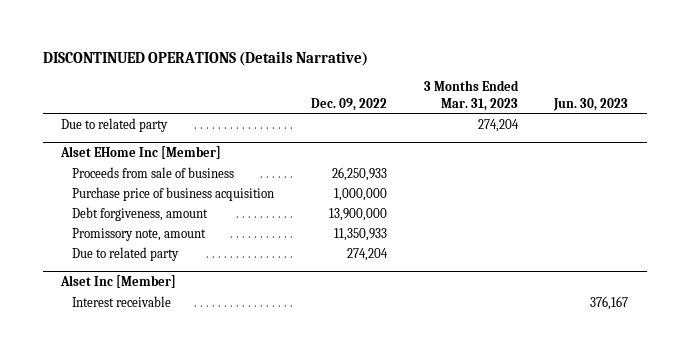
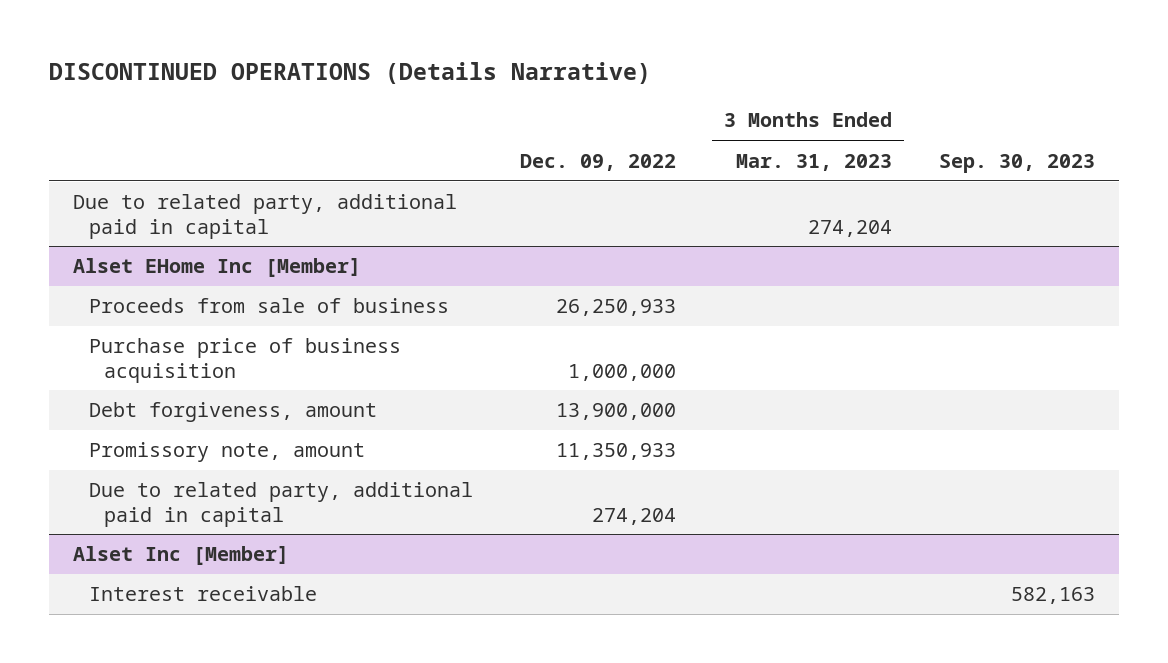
- | Dec. 09, 2022 | 3 Months Ended Mar. 31, 2023 | Jun. 30, 2023
+ | Dec. 09, 2022 | 3 Months Ended Mar. 31, 2023 | Sep. 30, 2023
- Due to related party | | 274,204 |
+ Due to related party, additional paid in capital | | 274,204 |
@ Alset EHome Inc [Member]
- Due to related party | 274,204 | |
+ Due to related party, additional paid in capital | 274,204 | |

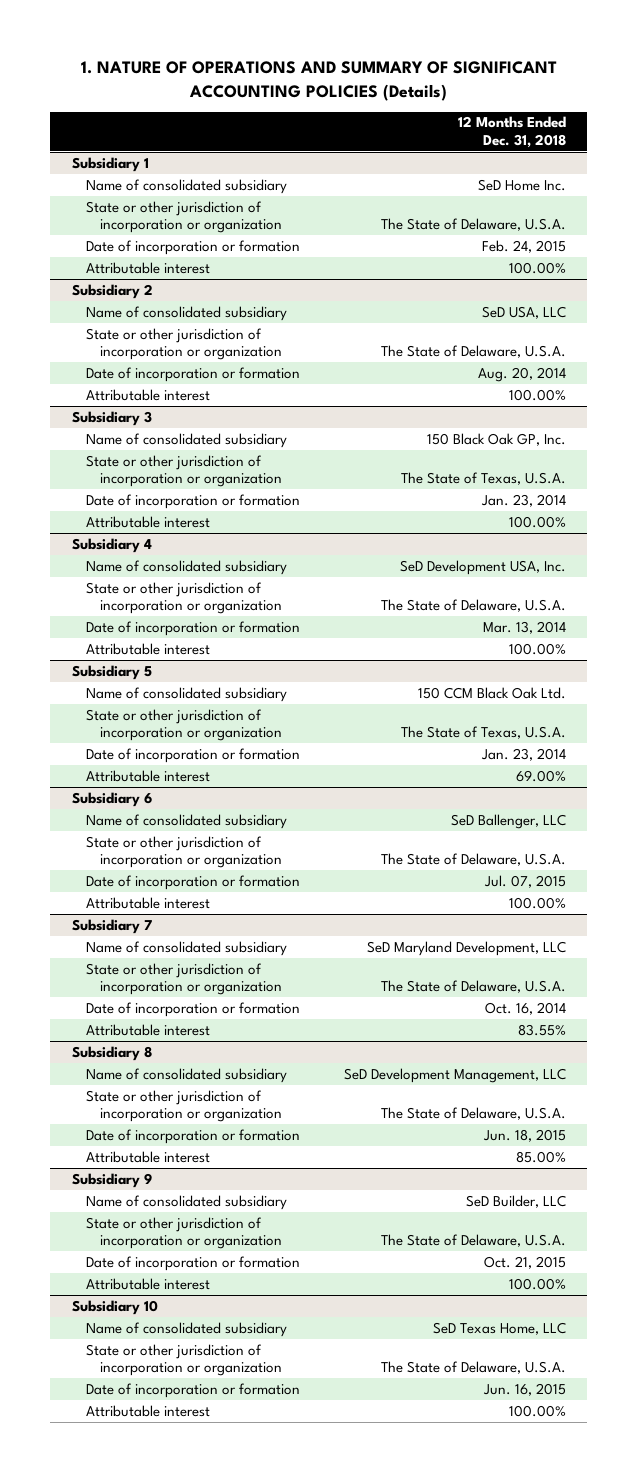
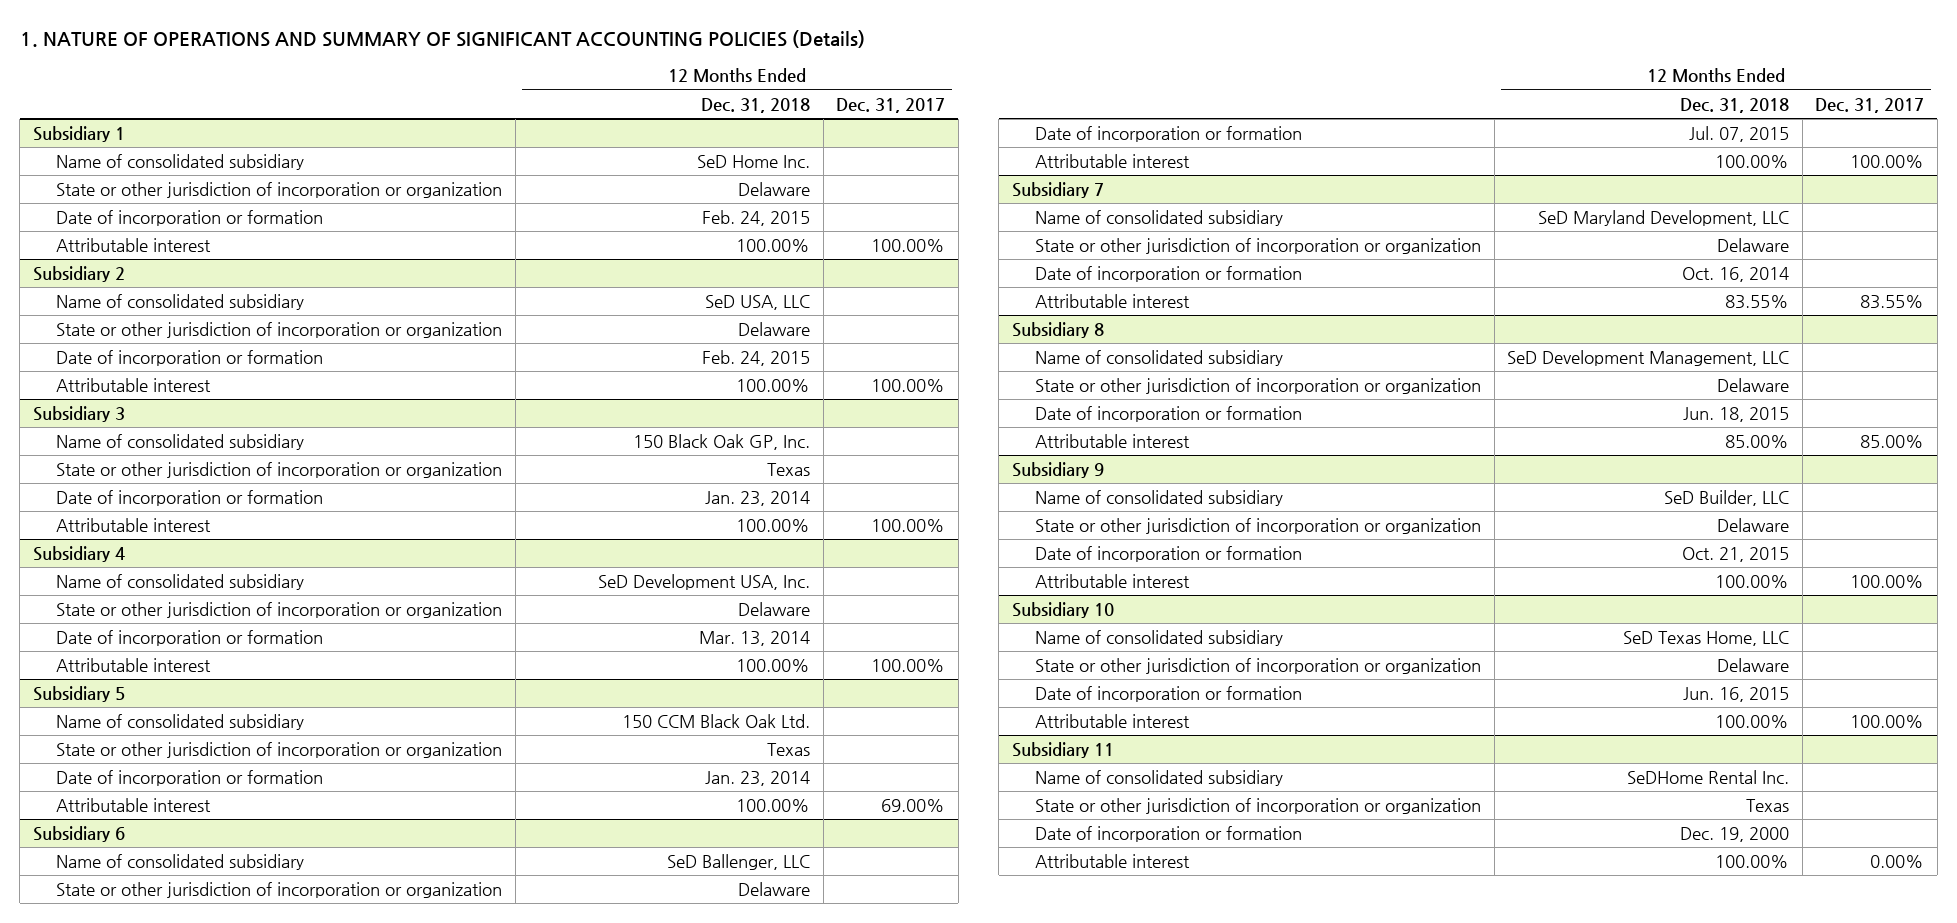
- | 12 Months Ended Dec. 31, 2018
+ | 12 Months Ended Dec. 31, 2018 | 12 Months Ended Dec. 31, 2017
@ Subsidiary 1
- State or other jurisdiction of incorporation or organization | The State of Delaware, U.S.A.
+ State or other jurisdiction of incorporation or organization | Delaware |
@ Subsidiary 2
- State or other jurisdiction of incorporation or organization | The State of Delaware, U.S.A.
- Date of incorporation or formation | Aug. 20, 2014
+ State or other jurisdiction of incorporation or organization | Delaware |
+ Date of incorporation or formation | Feb. 24, 2015 |
@ Subsidiary 3
- State or other jurisdiction of incorporation or organization | The State of Texas, U.S.A.
+ State or other jurisdiction of incorporation or organization | Texas |
@ Subsidiary 4
- State or other jurisdiction of incorporation or organization | The State of Delaware, U.S.A.
+ State or other jurisdiction of incorporation or organization | Delaware |
@ Subsidiary 5
- State or other jurisdiction of incorporation or organization | The State of Texas, U.S.A.
+ State or other jurisdiction of incorporation or organization | Texas |
- Attributable interest | 69.00%
+ Attributable interest | 100.00% | 69.00%
@ Subsidiary 6
- State or other jurisdiction of incorporation or organization | The State of Delaware, U.S.A.
+ State or other jurisdiction of incorporation or organization | Delaware |
@ Subsidiary 7
- State or other jurisdiction of incorporation or organization | The State of Delaware, U.S.A.
+ State or other jurisdiction of incorporation or organization | Delaware |
@ Subsidiary 8
- State or other jurisdiction of incorporation or organization | The State of Delaware, U.S.A.
+ State or other jurisdiction of incorporation or organization | Delaware |
@ Subsidiary 9
- State or other jurisdiction of incorporation or organization | The State of Delaware, U.S.A.
+ State or other jurisdiction of incorporation or organization | Delaware |
@ Subsidiary 10
- State or other jurisdiction of incorporation or organization | The State of Delaware, U.S.A.
+ State or other jurisdiction of incorporation or organization | Delaware |
+ Subsidiary 11
+ Name of consolidated subsidiary | SeDHome Rental Inc. |
+ State or other jurisdiction of incorporation or organization | Texas |
+ Date of incorporation or formation | Dec. 19, 2000 |
+ Attributable interest | 100.00% | 0.00%

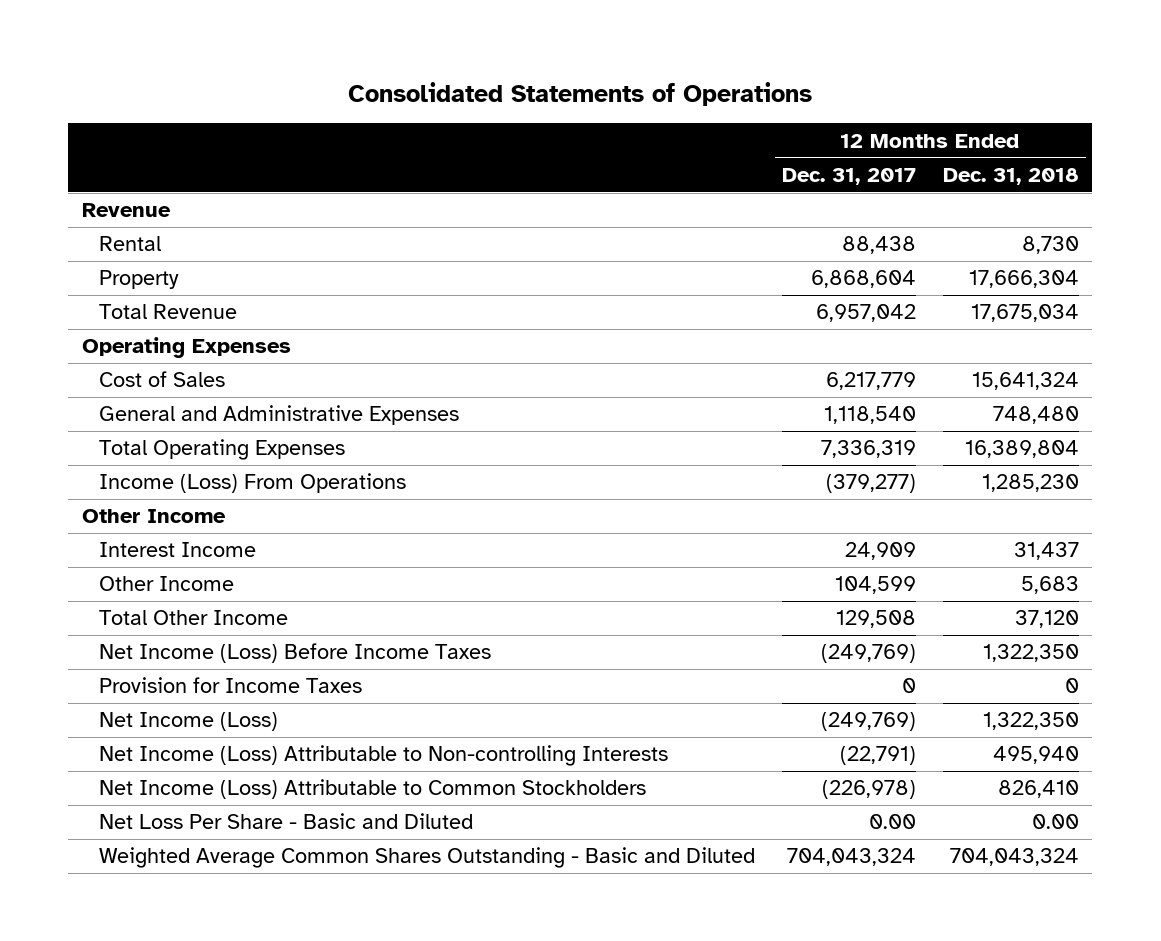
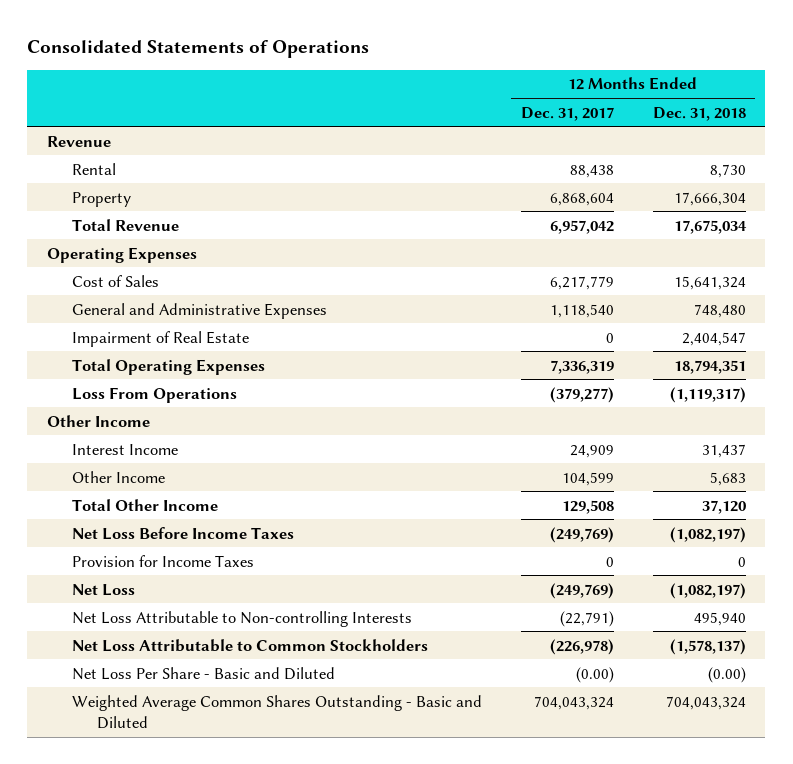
- Total Operating Expenses | 7,336,319 | 16,389,804
- Income (Loss) From Operations | (379,277) | 1,285,230
+ Impairment of Real Estate | 0 | 2,404,547
+ Total Operating Expenses | 7,336,319 | 18,794,351
+ Loss From Operations | (379,277) | (1,119,317)
- Net Income (Loss) Before Income Taxes | (249,769) | 1,322,350
+ Net Loss Before Income Taxes | (249,769) | (1,082,197)
- Net Income (Loss) | (249,769) | 1,322,350
- Net Income (Loss) Attributable to Non-controlling Interests | (22,791) | 495,940
- Net Income (Loss) Attributable to Common Stockholders | (226,978) | 826,410
- Net Loss Per Share - Basic and Diluted | 0.00 | 0.00
+ Net Loss | (249,769) | (1,082,197)
+ Net Loss Attributable to Non-controlling Interests | (22,791) | 495,940
+ Net Loss Attributable to Common Stockholders | (226,978) | (1,578,137)
+ Net Loss Per Share - Basic and Diluted | (0.00) | (0.00)

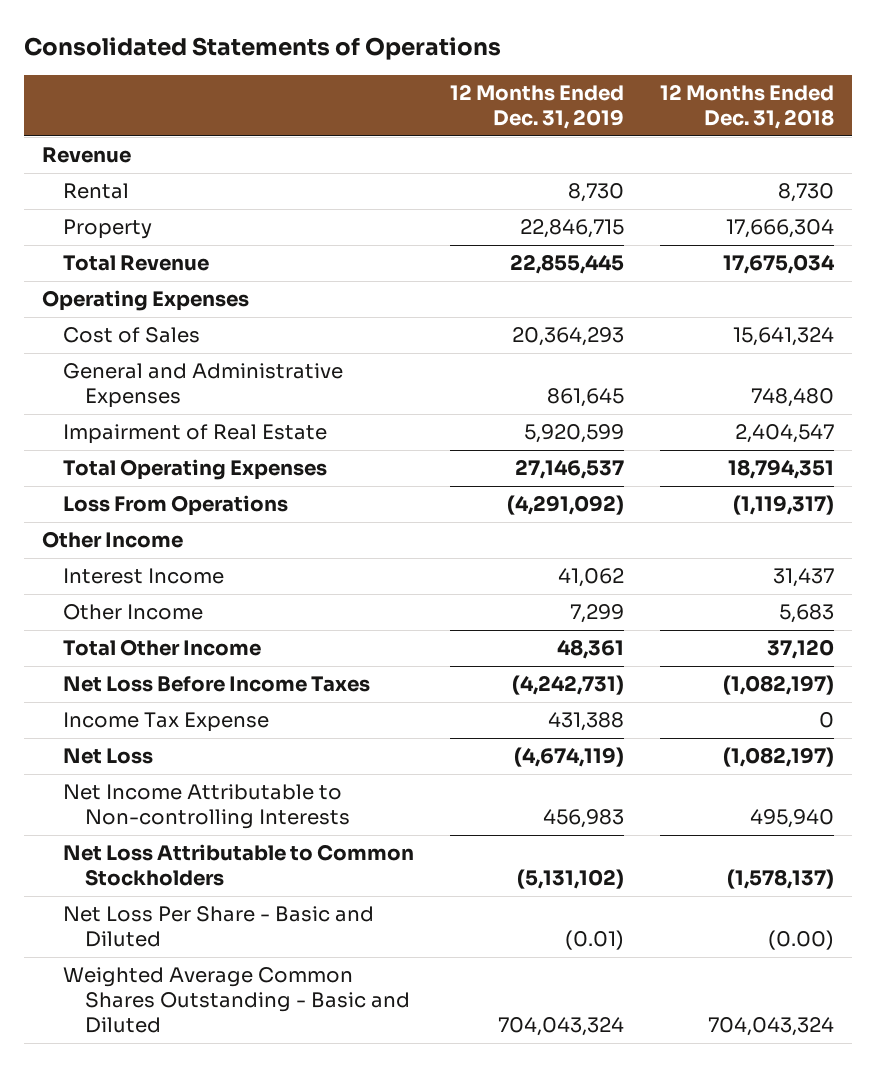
- | 12 Months Ended Dec. 31, 2017 | 12 Months Ended Dec. 31, 2018
+ | 12 Months Ended Dec. 31, 2019 | 12 Months Ended Dec. 31, 2018
- Provision for Income Taxes | 0 | 0
+ Income Tax Expense | 431,388 | 0
- Net Loss Attributable to Non-controlling Interests | (22,791) | 495,940
+ Net Income Attributable to Non-controlling Interests | 456,983 | 495,940

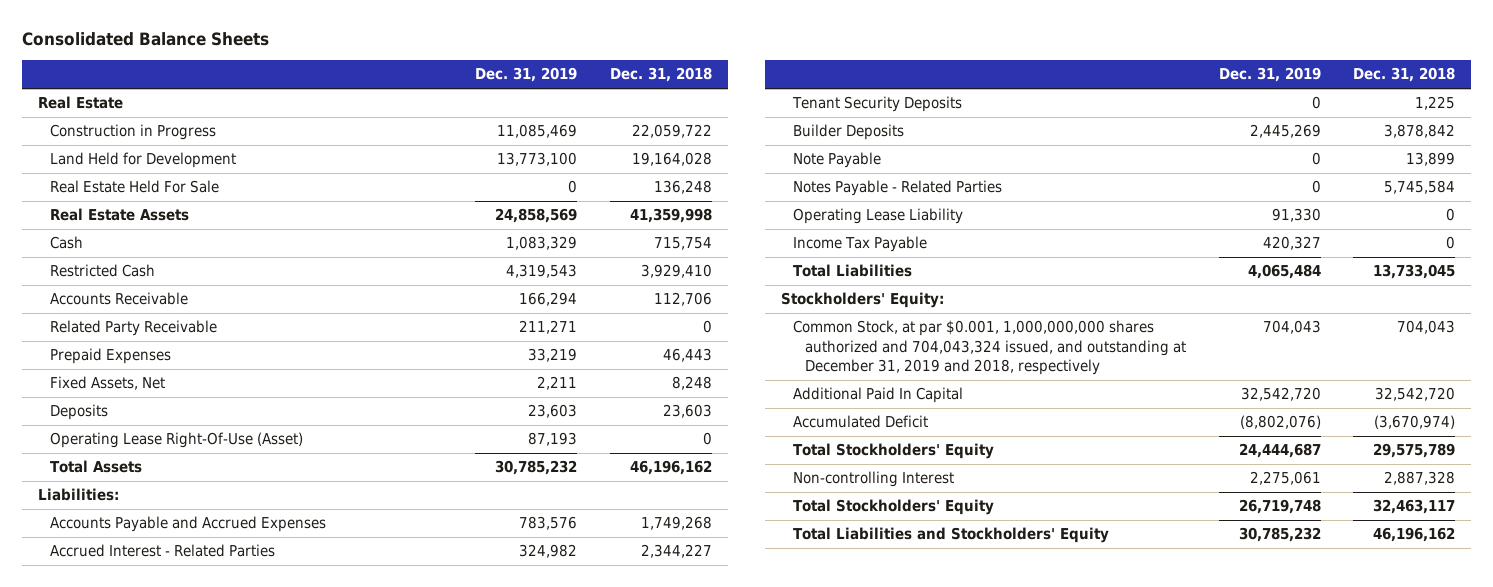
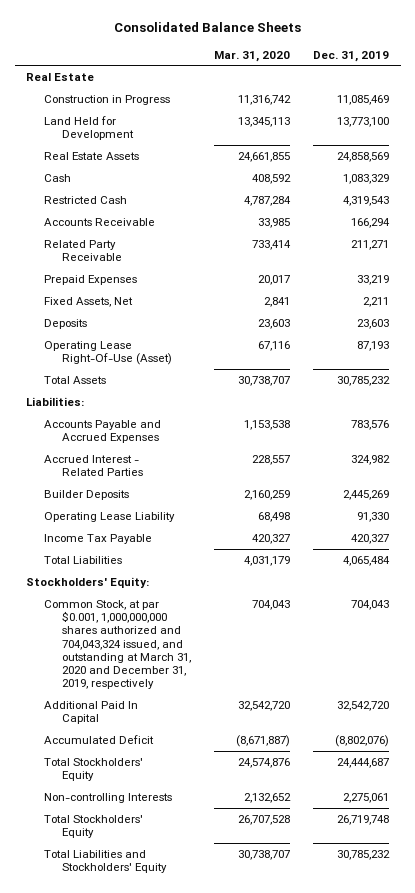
- | Dec. 31, 2019 | Dec. 31, 2018
+ | Mar. 31, 2020 | Dec. 31, 2019
- Real Estate Held For Sale | 0 | 136,248
- Tenant Security Deposits | 0 | 1,225
- Note Payable | 0 | 13,899
- Notes Payable - Related Parties | 0 | 5,745,584
- Common Stock, at par $0.001, 1,000,000,000 shares authorized and 704,043,324 issued, and outstanding at December 31, 2019 and 2018, respectively | 704,043 | 704,043
+ Common Stock, at par $0.001, 1,000,000,000 shares authorized and 704,043,324 issued, and outstanding at March 31, 2020 and December 31, 2019, respectively | 704,043 | 704,043
- Non-controlling Interest | 2,275,061 | 2,887,328
+ Non-controlling Interests | 2,132,652 | 2,275,061

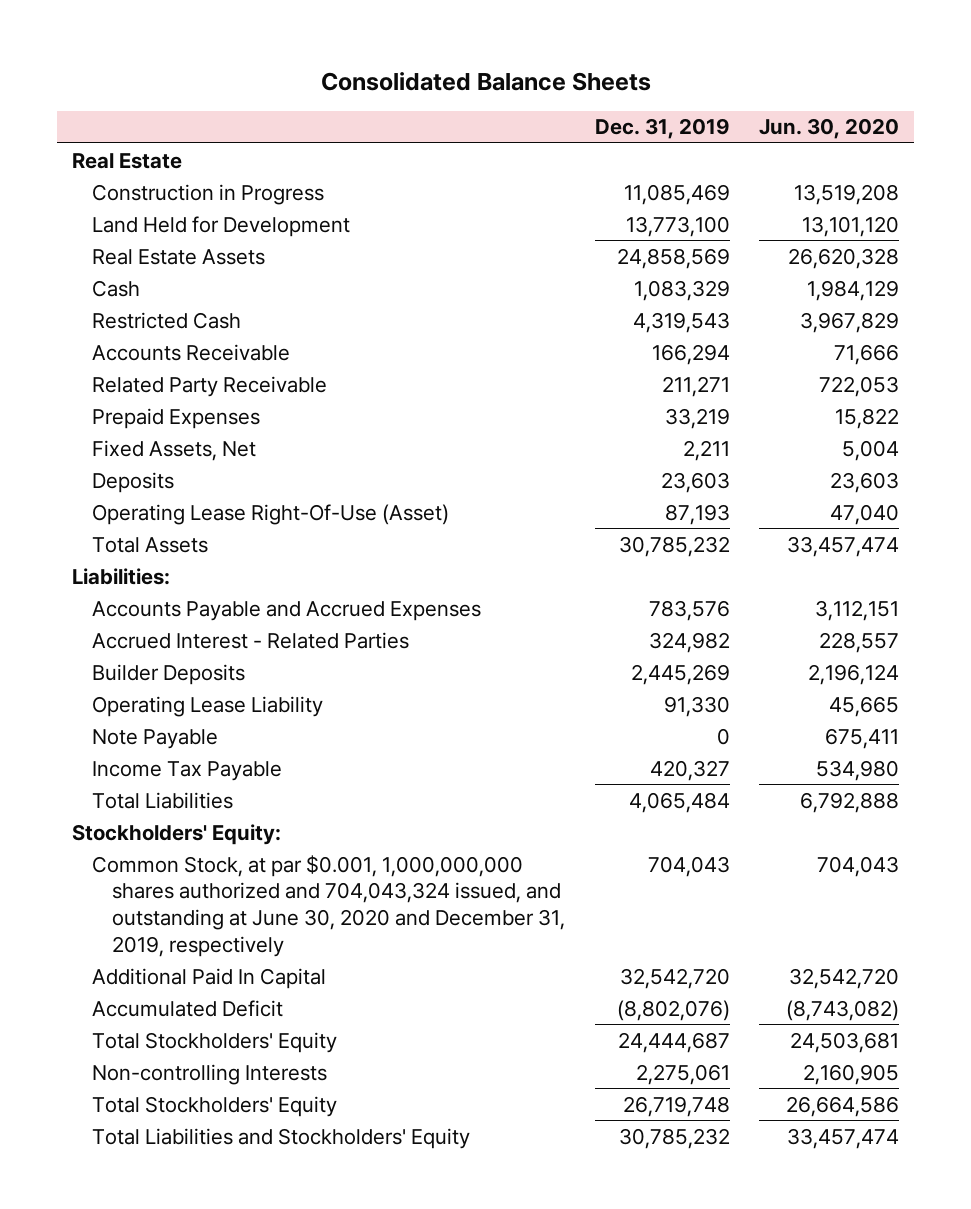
- | Mar. 31, 2020 | Dec. 31, 2019
+ | Dec. 31, 2019 | Jun. 30, 2020
+ Note Payable | 0 | 675,411
- Common Stock, at par $0.001, 1,000,000,000 shares authorized and 704,043,324 issued, and outstanding at March 31, 2020 and December 31, 2019, respectively | 704,043 | 704,043
+ Common Stock, at par $0.001, 1,000,000,000 shares authorized and 704,043,324 issued, and outstanding at June 30, 2020 and December 31, 2019, respectively | 704,043 | 704,043

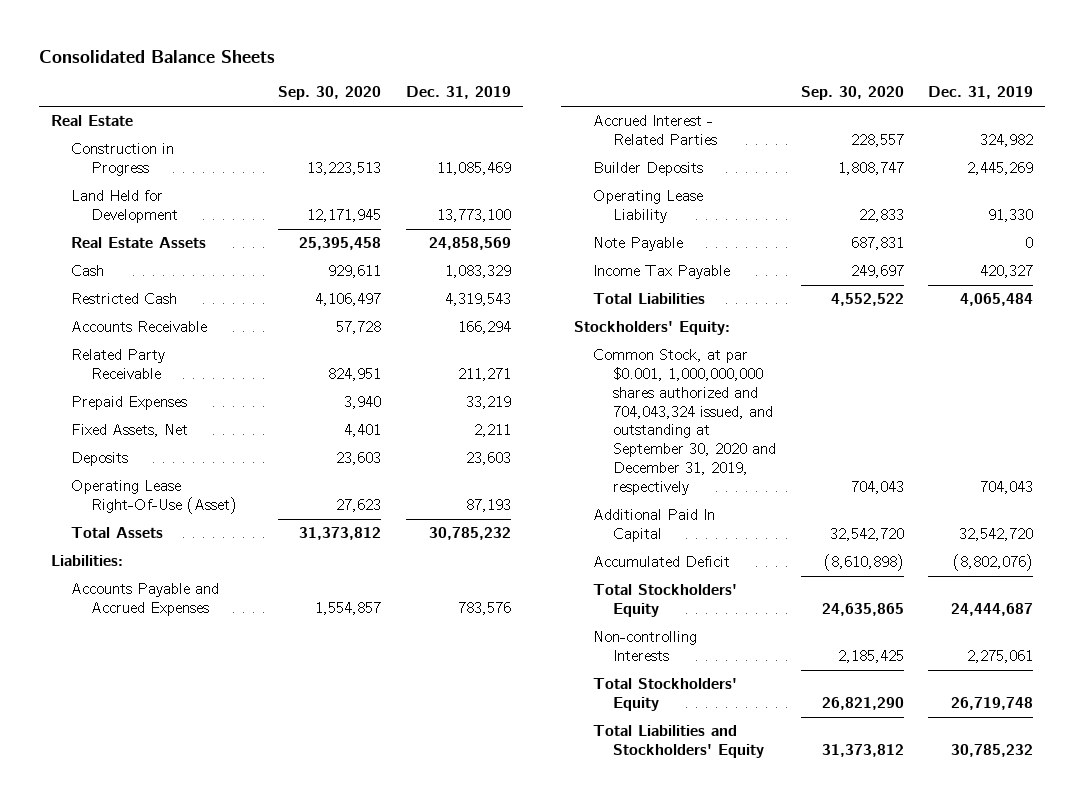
- | Dec. 31, 2019 | Jun. 30, 2020
+ | Sep. 30, 2020 | Dec. 31, 2019
- Common Stock, at par $0.001, 1,000,000,000 shares authorized and 704,043,324 issued, and outstanding at June 30, 2020 and December 31, 2019, respectively | 704,043 | 704,043
+ Common Stock, at par $0.001, 1,000,000,000 shares authorized and 704,043,324 issued, and outstanding at September 30, 2020 and December 31, 2019, respectively | 704,043 | 704,043

